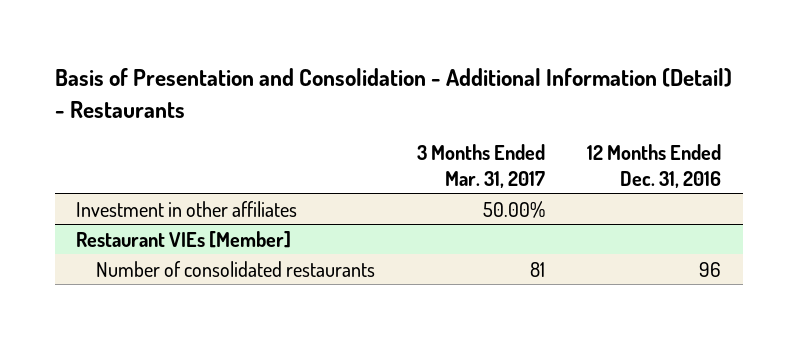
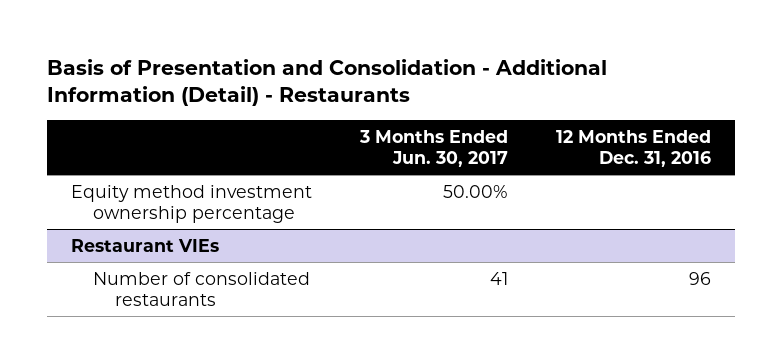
- | 3 Months Ended Mar. 31, 2017 | 12 Months Ended Dec. 31, 2016
+ | 3 Months Ended Jun. 30, 2017 | 12 Months Ended Dec. 31, 2016
- Investment in other affiliates | 50.00% |
- Restaurant VIEs [Member]
+ Equity method investment ownership percentage | 50.00% |
+ Restaurant VIEs

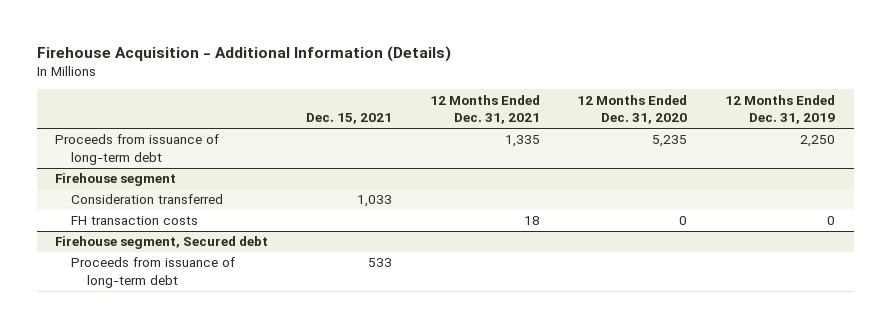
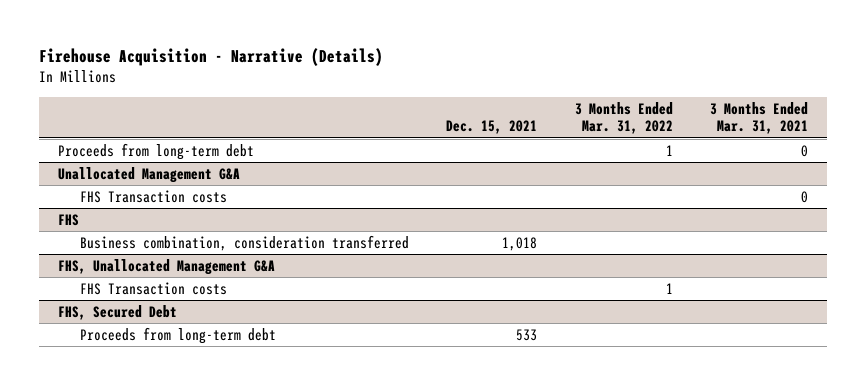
- Firehouse Acquisition - Additional Information (Details)
+ Firehouse Acquisition - Narrative (Details)
- | Dec. 15, 2021 | 12 Months Ended Dec. 31, 2021 | 12 Months Ended Dec. 31, 2020 | 12 Months Ended Dec. 31, 2019
+ | Dec. 15, 2021 | 3 Months Ended Mar. 31, 2022 | 3 Months Ended Mar. 31, 2021
- Proceeds from issuance of long-term debt | | 1,335 | 5,235 | 2,250
- Firehouse segment
- Consideration transferred | 1,033 | | |
- FH transaction costs | | 18 | 0 | 0
- Firehouse segment, Secured debt
- Proceeds from issuance of long-term debt | 533 | | |
+ Proceeds from long-term debt | | 1 | 0
+ Unallocated Management G&A
+ FHS Transaction costs | | | 0
+ FHS
+ Business combination, consideration transferred | 1,018 | |
+ FHS, Unallocated Management G&A
+ FHS Transaction costs | | 1 |
+ FHS, Secured Debt
+ Proceeds from long-term debt | 533 | |

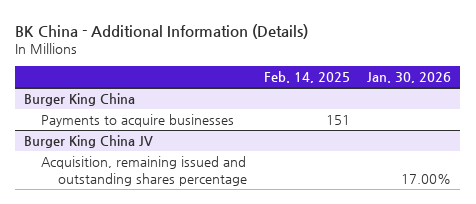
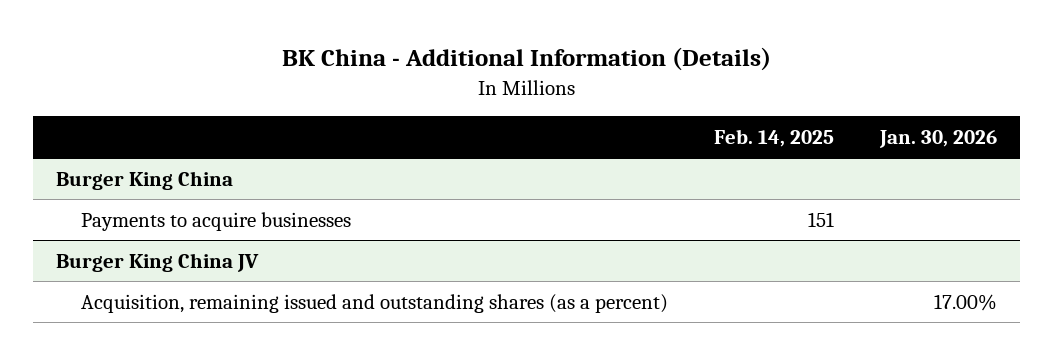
@ Burger King China JV
- Acquisition, remaining issued and outstanding shares percentage | | 17.00%
+ Acquisition, remaining issued and outstanding shares (as a percent) | | 17.00%

